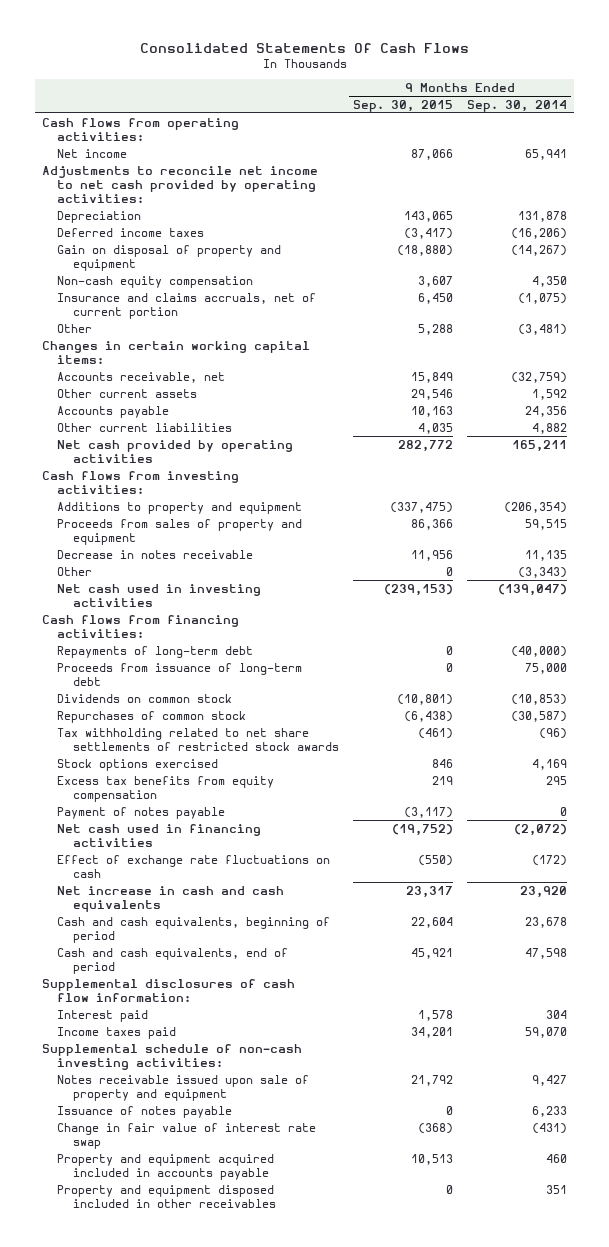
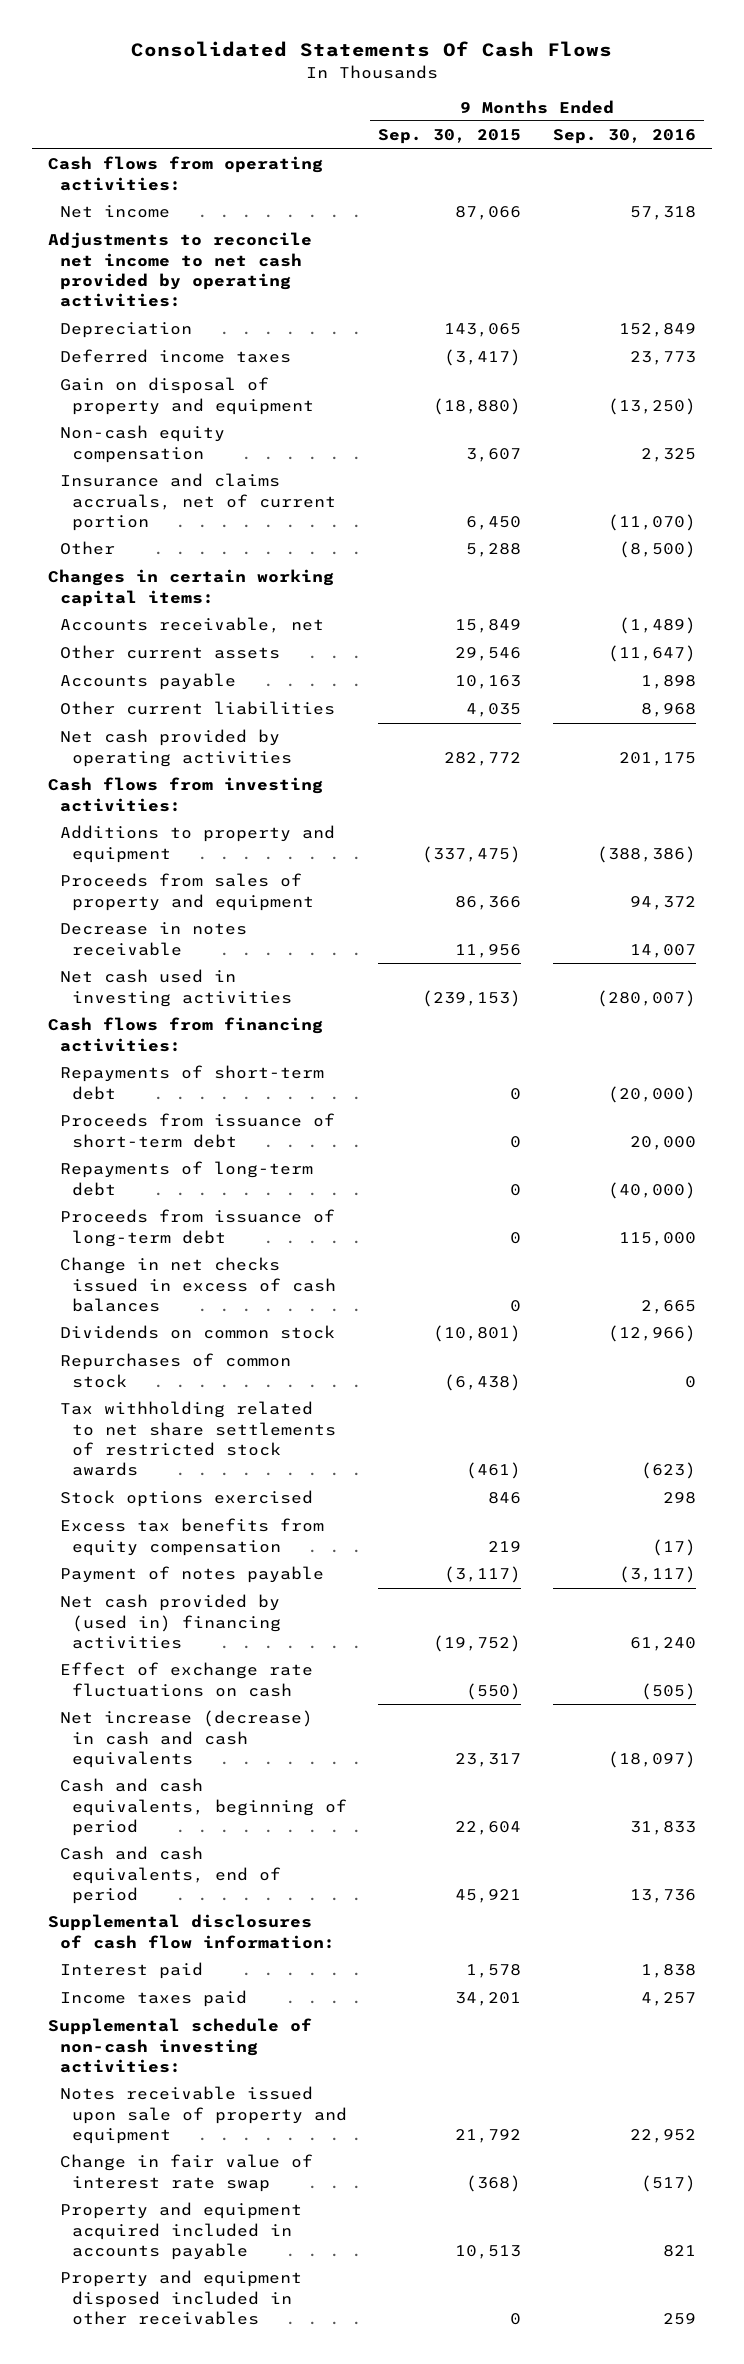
- | 9 Months Ended Sep. 30, 2015 | 9 Months Ended Sep. 30, 2014
+ | 9 Months Ended Sep. 30, 2015 | 9 Months Ended Sep. 30, 2016
- Other | 0 | (3,343)
+ Repayments of short-term debt | 0 | (20,000)
+ Proceeds from issuance of short-term debt | 0 | 20,000
+ Change in net checks issued in excess of cash balances | 0 | 2,665
- Net cash used in financing activities | (19,752) | (2,072)
+ Net cash provided by (used in) financing activities | (19,752) | 61,240
- Net increase in cash and cash equivalents | 23,317 | 23,920
+ Net increase (decrease) in cash and cash equivalents | 23,317 | (18,097)
- Issuance of notes payable | 0 | 6,233

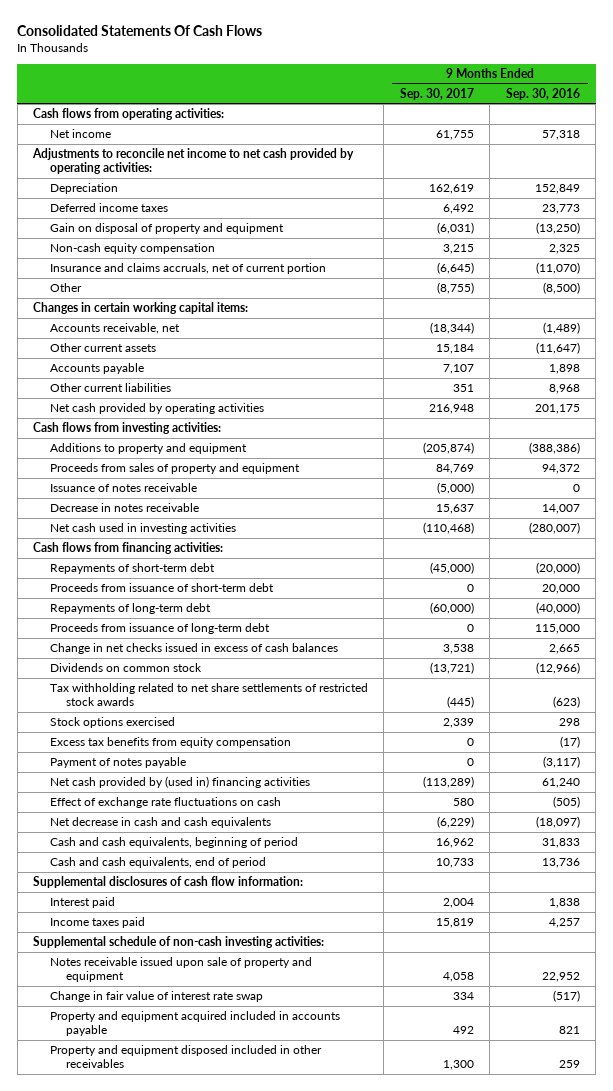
- | 9 Months Ended Sep. 30, 2015 | 9 Months Ended Sep. 30, 2016
+ | 9 Months Ended Sep. 30, 2017 | 9 Months Ended Sep. 30, 2016
+ Issuance of notes receivable | (5,000) | 0
- Repurchases of common stock | (6,438) | 0
- Net increase (decrease) in cash and cash equivalents | 23,317 | (18,097)
+ Net decrease in cash and cash equivalents | (6,229) | (18,097)

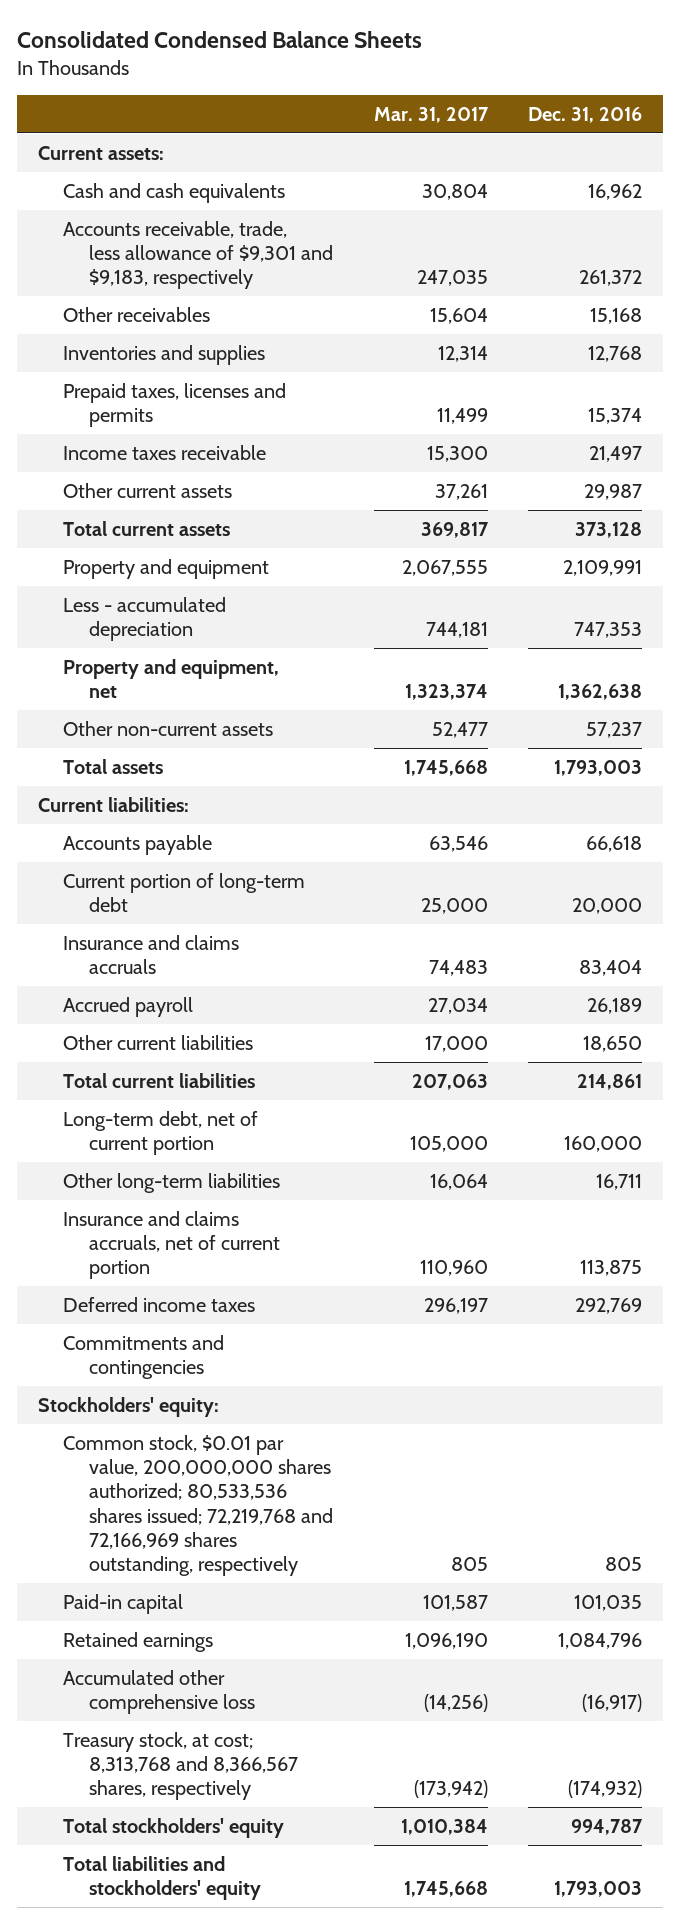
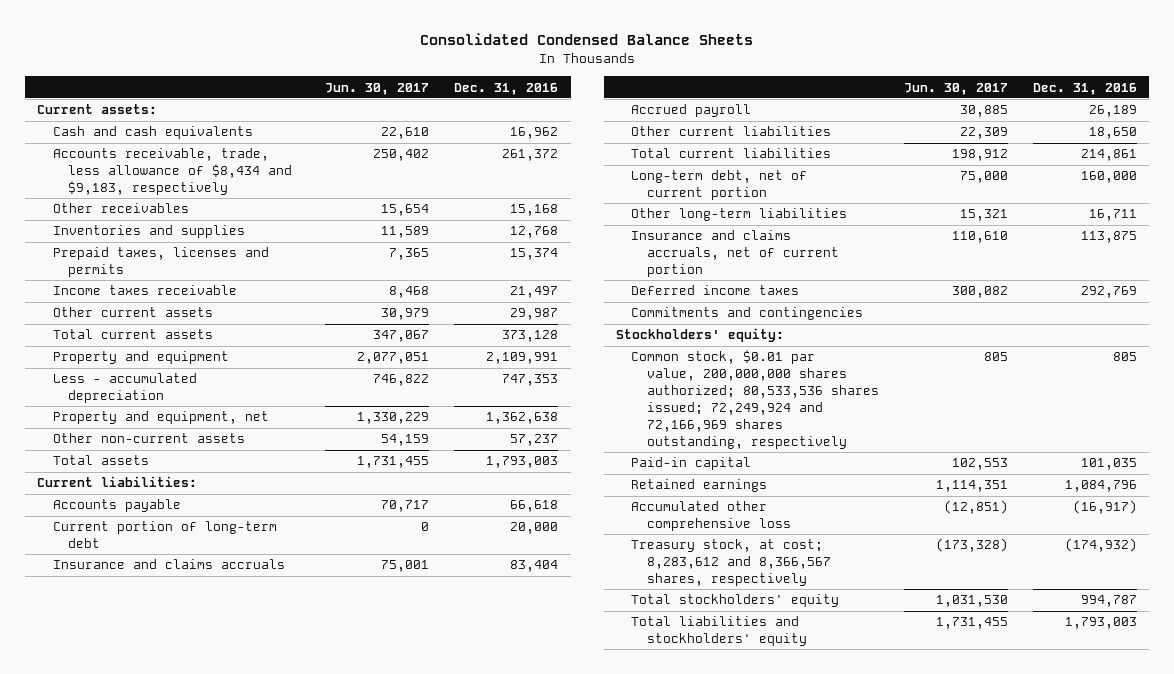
- | Mar. 31, 2017 | Dec. 31, 2016
+ | Jun. 30, 2017 | Dec. 31, 2016
- Accounts receivable, trade, less allowance of $9,301 and $9,183, respectively | 247,035 | 261,372
+ Accounts receivable, trade, less allowance of $8,434 and $9,183, respectively | 250,402 | 261,372
- Common stock, $0.01 par value, 200,000,000 shares authorized; 80,533,536 shares issued; 72,219,768 and 72,166,969 shares outstanding, respectively | 805 | 805
+ Common stock, $0.01 par value, 200,000,000 shares authorized; 80,533,536 shares issued; 72,249,924 and 72,166,969 shares outstanding, respectively | 805 | 805
- Treasury stock, at cost; 8,313,768 and 8,366,567 shares, respectively | (173,942) | (174,932)
+ Treasury stock, at cost; 8,283,612 and 8,366,567 shares, respectively | (173,328) | (174,932)

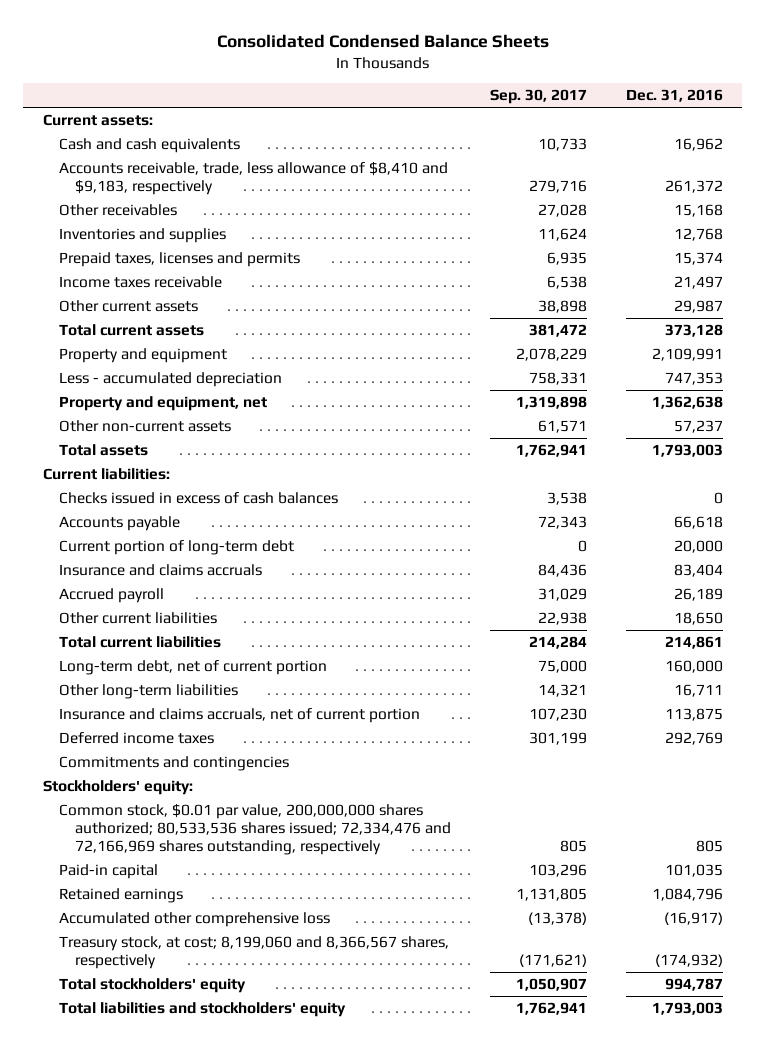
- | Jun. 30, 2017 | Dec. 31, 2016
+ | Sep. 30, 2017 | Dec. 31, 2016
- Accounts receivable, trade, less allowance of $8,434 and $9,183, respectively | 250,402 | 261,372
+ Accounts receivable, trade, less allowance of $8,410 and $9,183, respectively | 279,716 | 261,372
+ Checks issued in excess of cash balances | 3,538 | 0
- Common stock, $0.01 par value, 200,000,000 shares authorized; 80,533,536 shares issued; 72,249,924 and 72,166,969 shares outstanding, respectively | 805 | 805
+ Common stock, $0.01 par value, 200,000,000 shares authorized; 80,533,536 shares issued; 72,334,476 and 72,166,969 shares outstanding, respectively | 805 | 805
- Treasury stock, at cost; 8,283,612 and 8,366,567 shares, respectively | (173,328) | (174,932)
+ Treasury stock, at cost; 8,199,060 and 8,366,567 shares, respectively | (171,621) | (174,932)

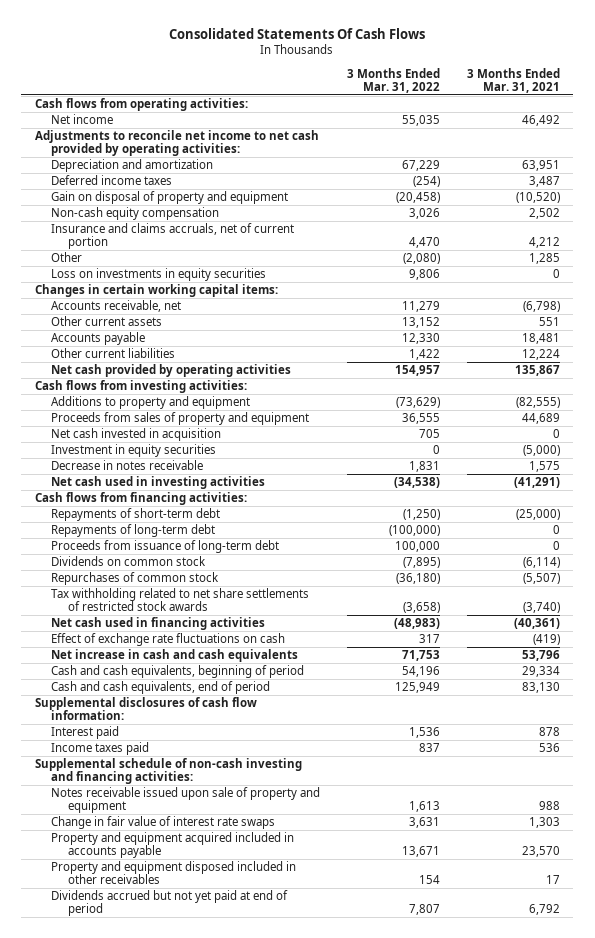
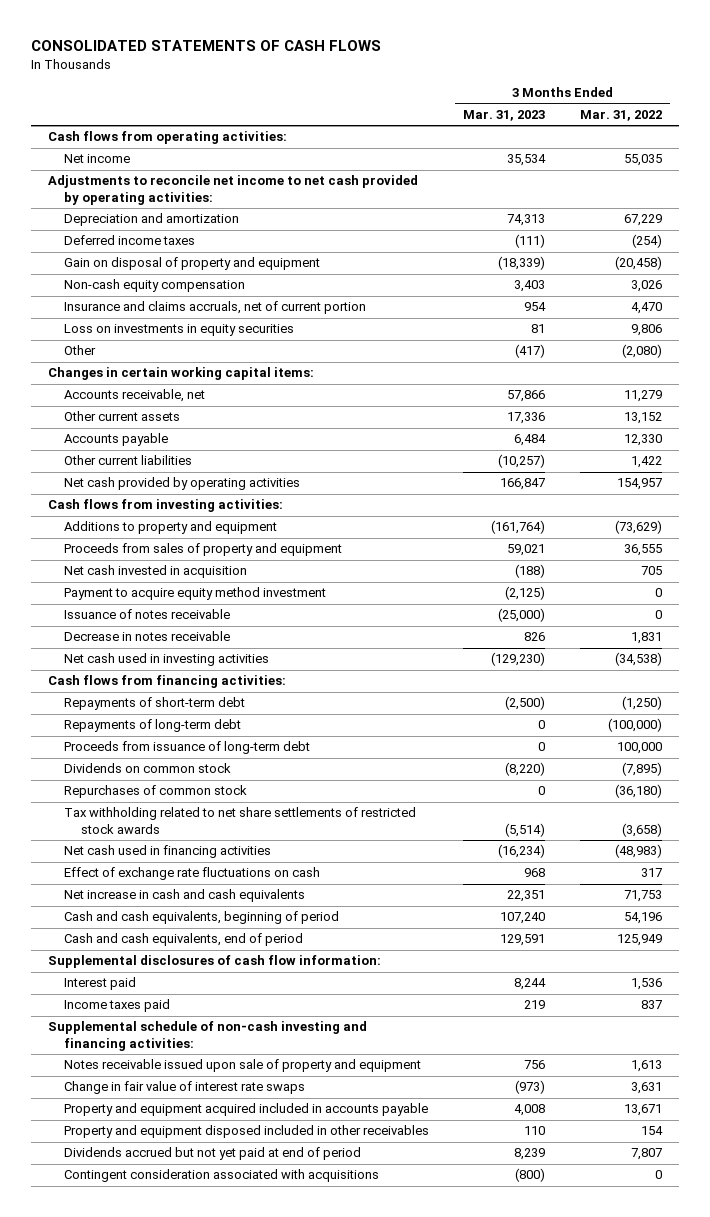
- Consolidated Statements Of Cash Flows
+ CONSOLIDATED STATEMENTS OF CASH FLOWS
- | 3 Months Ended Mar. 31, 2022 | 3 Months Ended Mar. 31, 2021
+ | 3 Months Ended Mar. 31, 2023 | 3 Months Ended Mar. 31, 2022
moved down: Other | (417) | (2,080)
- Investment in equity securities | 0 | (5,000)
+ Payment to acquire equity method investment | (2,125) | 0
+ Issuance of notes receivable | (25,000) | 0
+ Contingent consideration associated with acquisitions | (800) | 0

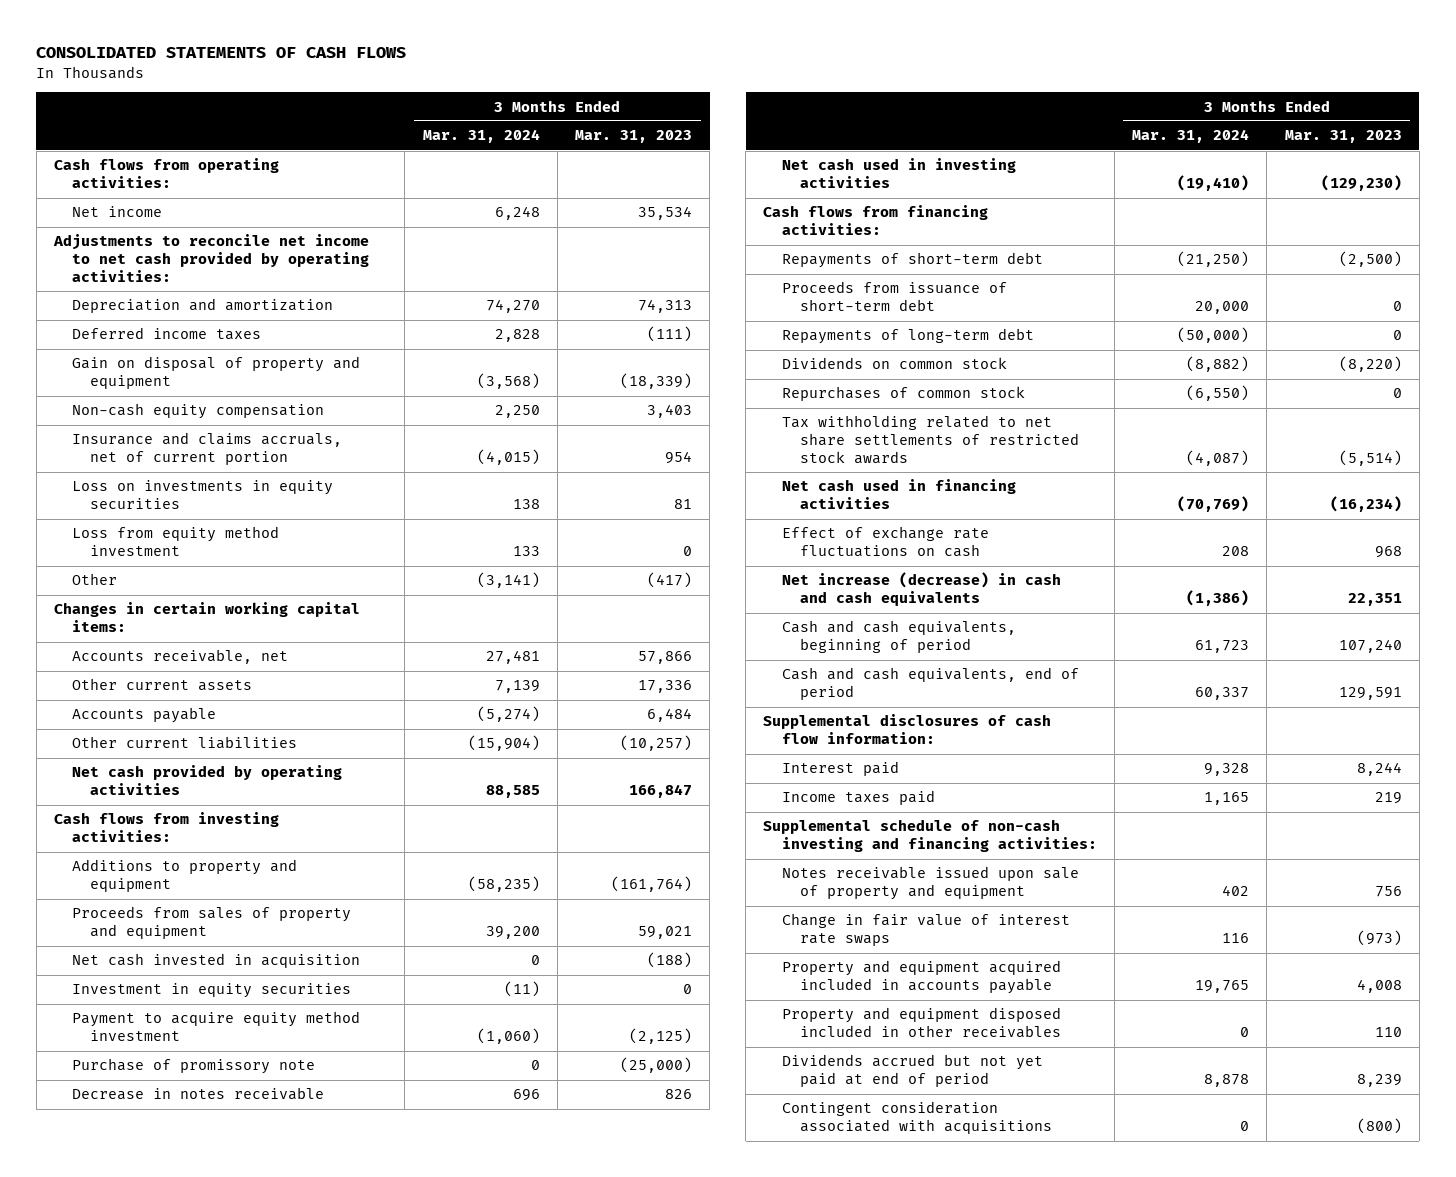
- | 3 Months Ended Mar. 31, 2023 | 3 Months Ended Mar. 31, 2022
+ | 3 Months Ended Mar. 31, 2024 | 3 Months Ended Mar. 31, 2023
+ Loss from equity method investment | 133 | 0
+ Investment in equity securities | (11) | 0
- Issuance of notes receivable | (25,000) | 0
+ Purchase of promissory note | 0 | (25,000)
+ Proceeds from issuance of short-term debt | 20,000 | 0
- Proceeds from issuance of long-term debt | 0 | 100,000
- Net increase in cash and cash equivalents | 22,351 | 71,753
+ Net increase (decrease) in cash and cash equivalents | (1,386) | 22,351

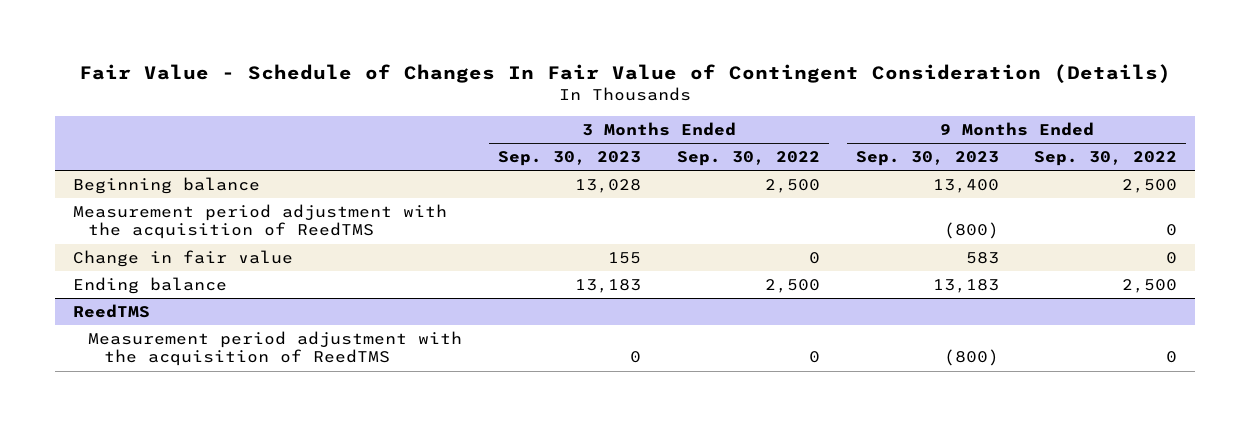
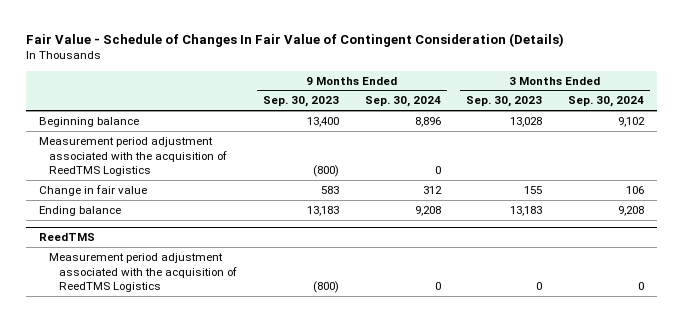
- | 3 Months Ended Sep. 30, 2023 | 3 Months Ended Sep. 30, 2022 | 9 Months Ended Sep. 30, 2023 | 9 Months Ended Sep. 30, 2022
+ | 9 Months Ended Sep. 30, 2023 | 9 Months Ended Sep. 30, 2024 | 3 Months Ended Sep. 30, 2023 | 3 Months Ended Sep. 30, 2024
- Measurement period adjustment with the acquisition of ReedTMS | | | (800) | 0
+ Measurement period adjustment associated with the acquisition of ReedTMS Logistics | (800) | 0 | |
@ ReedTMS
- Measurement period adjustment with the acquisition of ReedTMS | 0 | 0 | (800) | 0
+ Measurement period adjustment associated with the acquisition of ReedTMS Logistics | (800) | 0 | 0 | 0

